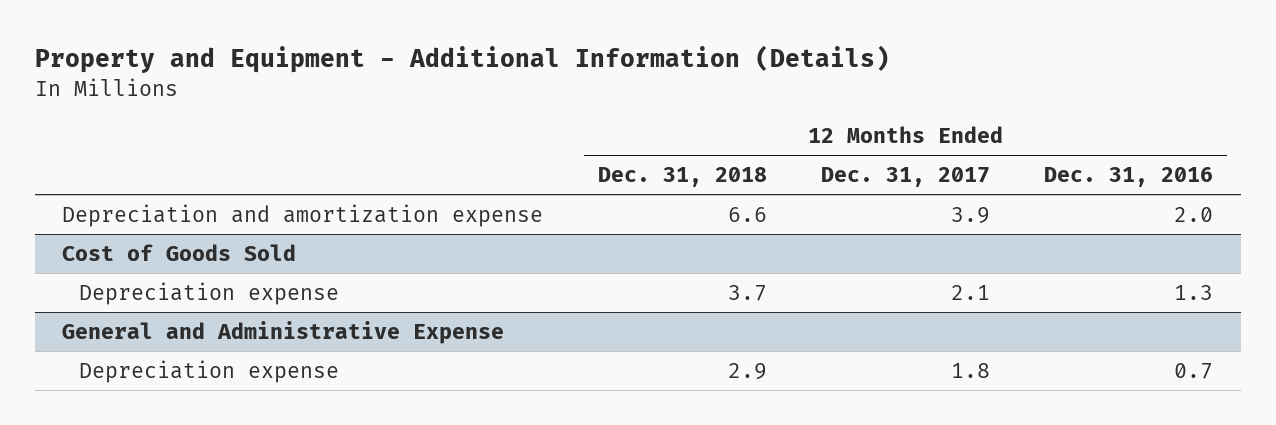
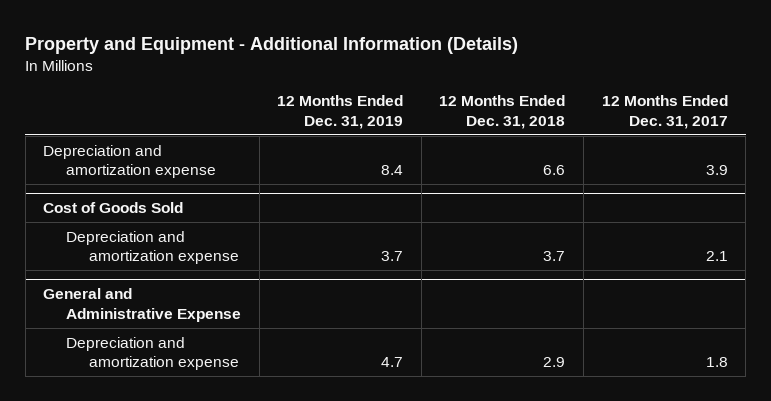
- | 12 Months Ended Dec. 31, 2018 | 12 Months Ended Dec. 31, 2017 | 12 Months Ended Dec. 31, 2016
+ | 12 Months Ended Dec. 31, 2019 | 12 Months Ended Dec. 31, 2018 | 12 Months Ended Dec. 31, 2017
@ Cost of Goods Sold
- Depreciation expense | 3.7 | 2.1 | 1.3
+ Depreciation and amortization expense | 3.7 | 3.7 | 2.1
@ General and Administrative Expense
- Depreciation expense | 2.9 | 1.8 | 0.7
+ Depreciation and amortization expense | 4.7 | 2.9 | 1.8

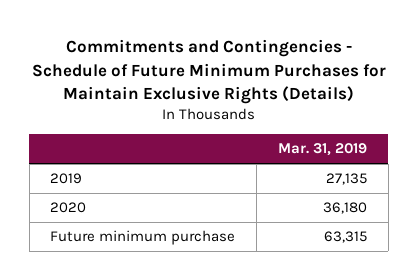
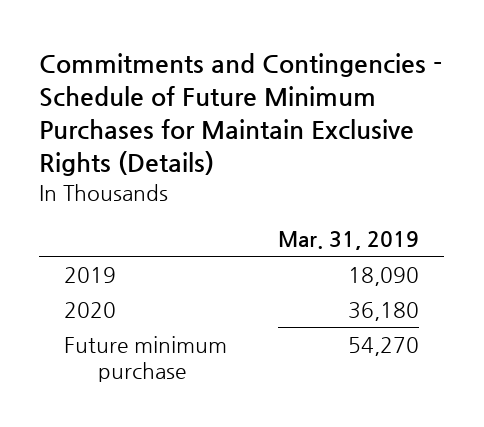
- 2019 | 27,135
+ 2019 | 18,090
- Future minimum purchase | 63,315
+ Future minimum purchase | 54,270

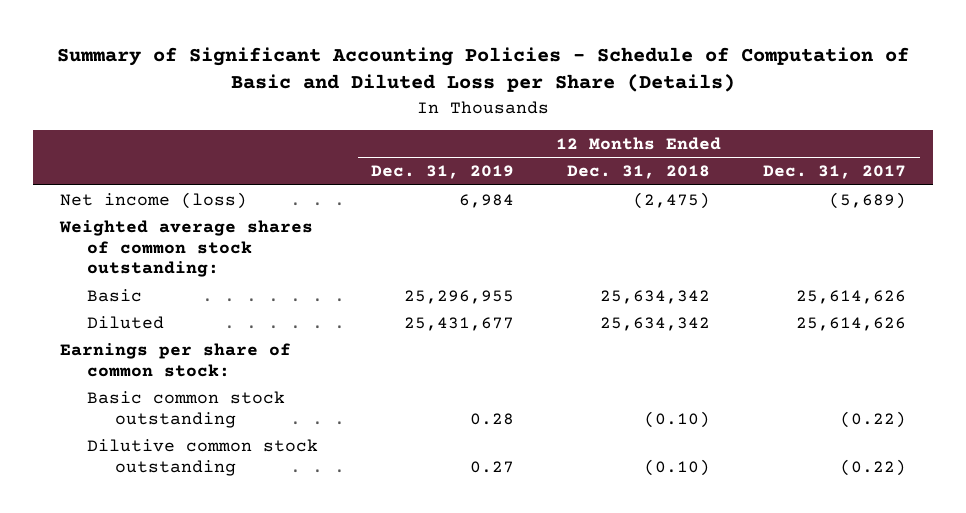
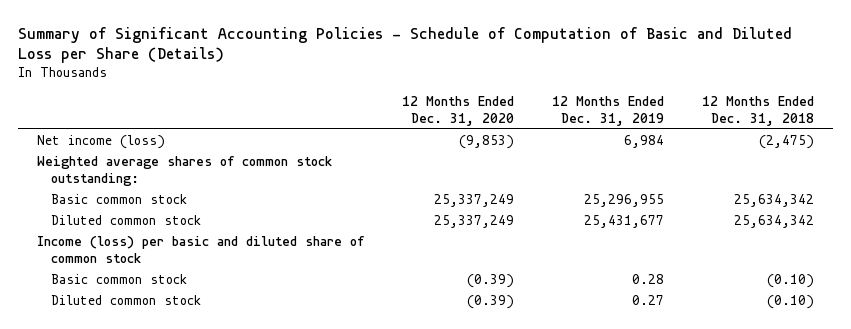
- | 12 Months Ended Dec. 31, 2019 | 12 Months Ended Dec. 31, 2018 | 12 Months Ended Dec. 31, 2017
+ | 12 Months Ended Dec. 31, 2020 | 12 Months Ended Dec. 31, 2019 | 12 Months Ended Dec. 31, 2018
- Basic | 25,296,955 | 25,634,342 | 25,614,626
- Diluted | 25,431,677 | 25,634,342 | 25,614,626
- Earnings per share of common stock:
- Basic common stock outstanding | 0.28 | (0.10) | (0.22)
- Dilutive common stock outstanding | 0.27 | (0.10) | (0.22)
+ Basic common stock | 25,337,249 | 25,296,955 | 25,634,342
+ Diluted common stock | 25,337,249 | 25,431,677 | 25,634,342
+ Income (loss) per basic and diluted share of common stock
+ Basic common stock | (0.39) | 0.28 | (0.10)
+ Diluted common stock | (0.39) | 0.27 | (0.10)

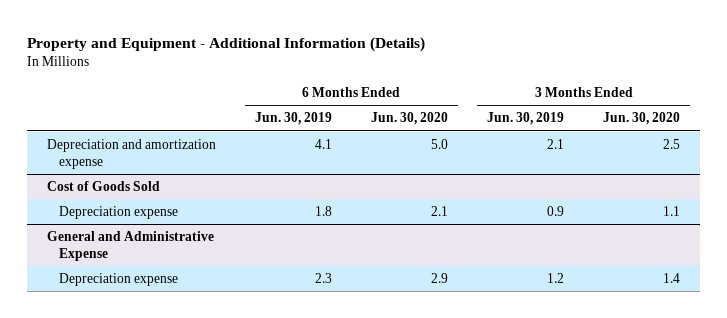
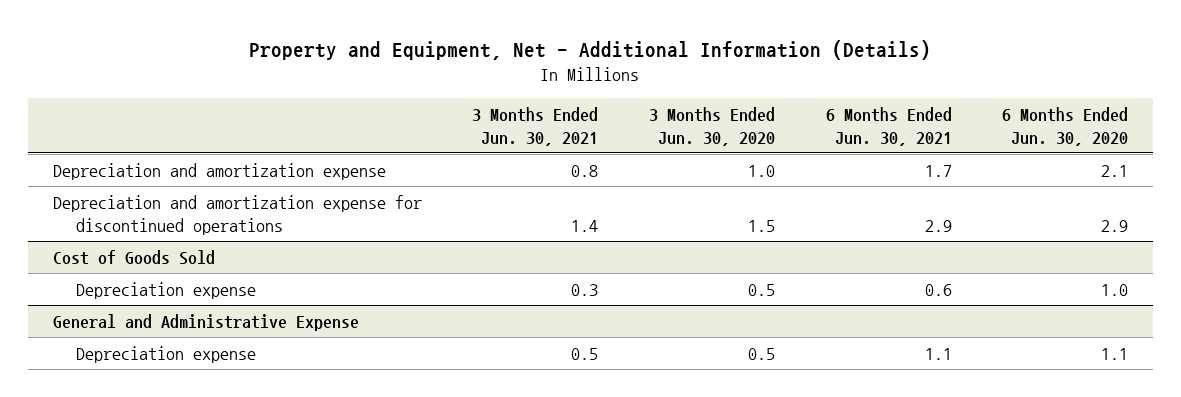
- Property and Equipment - Additional Information (Details)
+ Property and Equipment, Net - Additional Information (Details)
- | 6 Months Ended Jun. 30, 2019 | 6 Months Ended Jun. 30, 2020 | 3 Months Ended Jun. 30, 2019 | 3 Months Ended Jun. 30, 2020
+ | 3 Months Ended Jun. 30, 2021 | 3 Months Ended Jun. 30, 2020 | 6 Months Ended Jun. 30, 2021 | 6 Months Ended Jun. 30, 2020
- Depreciation and amortization expense | 4.1 | 5.0 | 2.1 | 2.5
+ Depreciation and amortization expense | 0.8 | 1.0 | 1.7 | 2.1
+ Depreciation and amortization expense for discontinued operations | 1.4 | 1.5 | 2.9 | 2.9
@ Cost of Goods Sold
- Depreciation expense | 1.8 | 2.1 | 0.9 | 1.1
+ Depreciation expense | 0.3 | 0.5 | 0.6 | 1.0
@ General and Administrative Expense
- Depreciation expense | 2.3 | 2.9 | 1.2 | 1.4
+ Depreciation expense | 0.5 | 0.5 | 1.1 | 1.1

